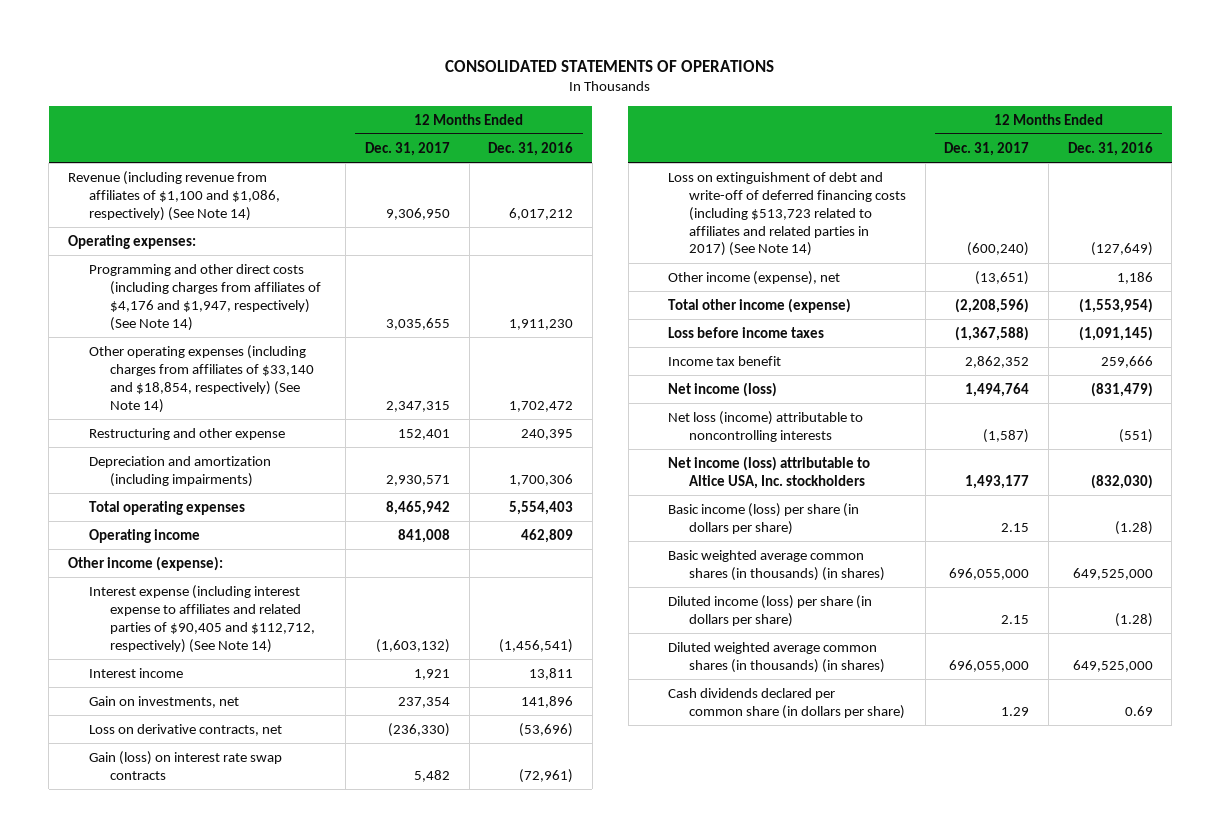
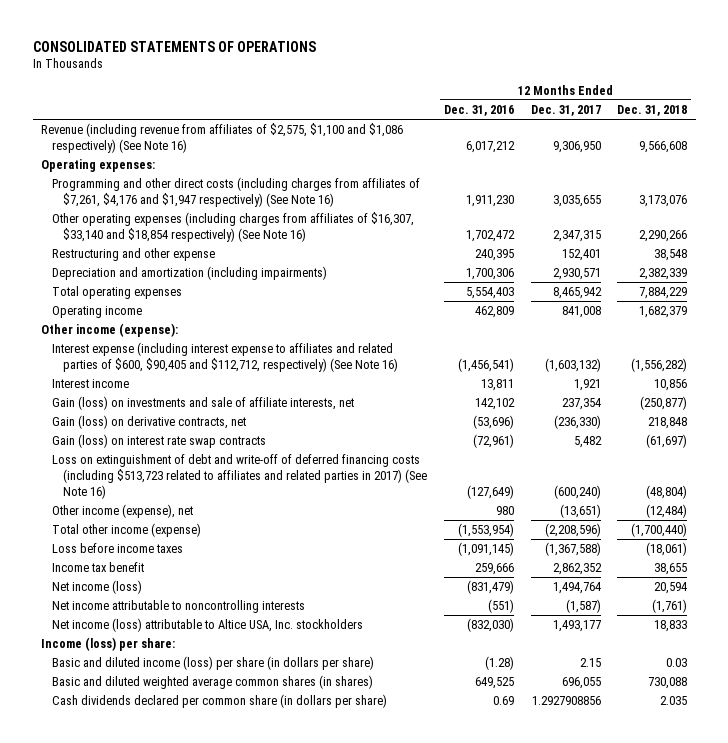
- | 12 Months Ended Dec. 31, 2017 | 12 Months Ended Dec. 31, 2016
+ | 12 Months Ended Dec. 31, 2016 | 12 Months Ended Dec. 31, 2017 | 12 Months Ended Dec. 31, 2018
- Revenue (including revenue from affiliates of $1,100 and $1,086, respectively) (See Note 14) | 9,306,950 | 6,017,212
+ Revenue (including revenue from affiliates of $2,575, $1,100 and $1,086 respectively) (See Note 16) | 6,017,212 | 9,306,950 | 9,566,608
- Programming and other direct costs (including charges from affiliates of $4,176 and $1,947, respectively) (See Note 14) | 3,035,655 | 1,911,230
- Other operating expenses (including charges from affiliates of $33,140 and $18,854, respectively) (See Note 14) | 2,347,315 | 1,702,472
+ Programming and other direct costs (including charges from affiliates of $7,261, $4,176 and $1,947 respectively) (See Note 16) | 1,911,230 | 3,035,655 | 3,173,076
+ Other operating expenses (including charges from affiliates of $16,307, $33,140 and $18,854 respectively) (See Note 16) | 1,702,472 | 2,347,315 | 2,290,266
- Interest expense (including interest expense to affiliates and related parties of $90,405 and $112,712, respectively) (See Note 14) | (1,603,132) | (1,456,541)
+ Interest expense (including interest expense to affiliates and related parties of $600, $90,405 and $112,712, respectively) (See Note 16) | (1,456,541) | (1,603,132) | (1,556,282)
- Gain on investments, net | 237,354 | 141,896
- Loss on derivative contracts, net | (236,330) | (53,696)
+ Gain (loss) on investments and sale of affiliate interests, net | 142,102 | 237,354 | (250,877)
+ Gain (loss) on derivative contracts, net | (53,696) | (236,330) | 218,848
- Loss on extinguishment of debt and write-off of deferred financing costs (including $513,723 related to affiliates and related parties in 2017) (See Note 14) | (600,240) | (127,649)
- Other income (expense), net | (13,651) | 1,186
+ Loss on extinguishment of debt and write-off of deferred financing costs (including $513,723 related to affiliates and related parties in 2017) (See Note 16) | (127,649) | (600,240) | (48,804)
+ Other income (expense), net | 980 | (13,651) | (12,484)
- Net loss (income) attributable to noncontrolling interests | (1,587) | (551)
+ Net income attributable to noncontrolling interests | (551) | (1,587) | (1,761)
- Basic income (loss) per share (in dollars per share) | 2.15 | (1.28)
- Basic weighted average common shares (in thousands) (in shares) | 696,055,000 | 649,525,000
- Diluted income (loss) per share (in dollars per share) | 2.15 | (1.28)
- Diluted weighted average common shares (in thousands) (in shares) | 696,055,000 | 649,525,000
- Cash dividends declared per common share (in dollars per share) | 1.29 | 0.69
+ Income (loss) per share:
+ Basic and diluted income (loss) per share (in dollars per share) | (1.28) | 2.15 | 0.03
+ Basic and diluted weighted average common shares (in shares) | 649,525 | 696,055 | 730,088
+ Cash dividends declared per common share (in dollars per share) | 0.69 | 1.2927908856 | 2.035

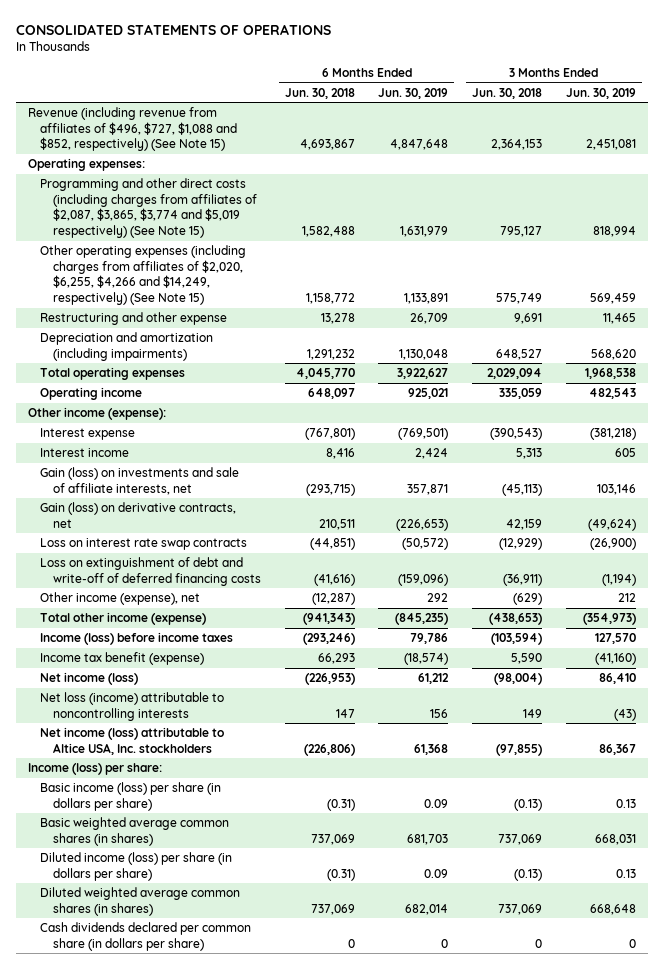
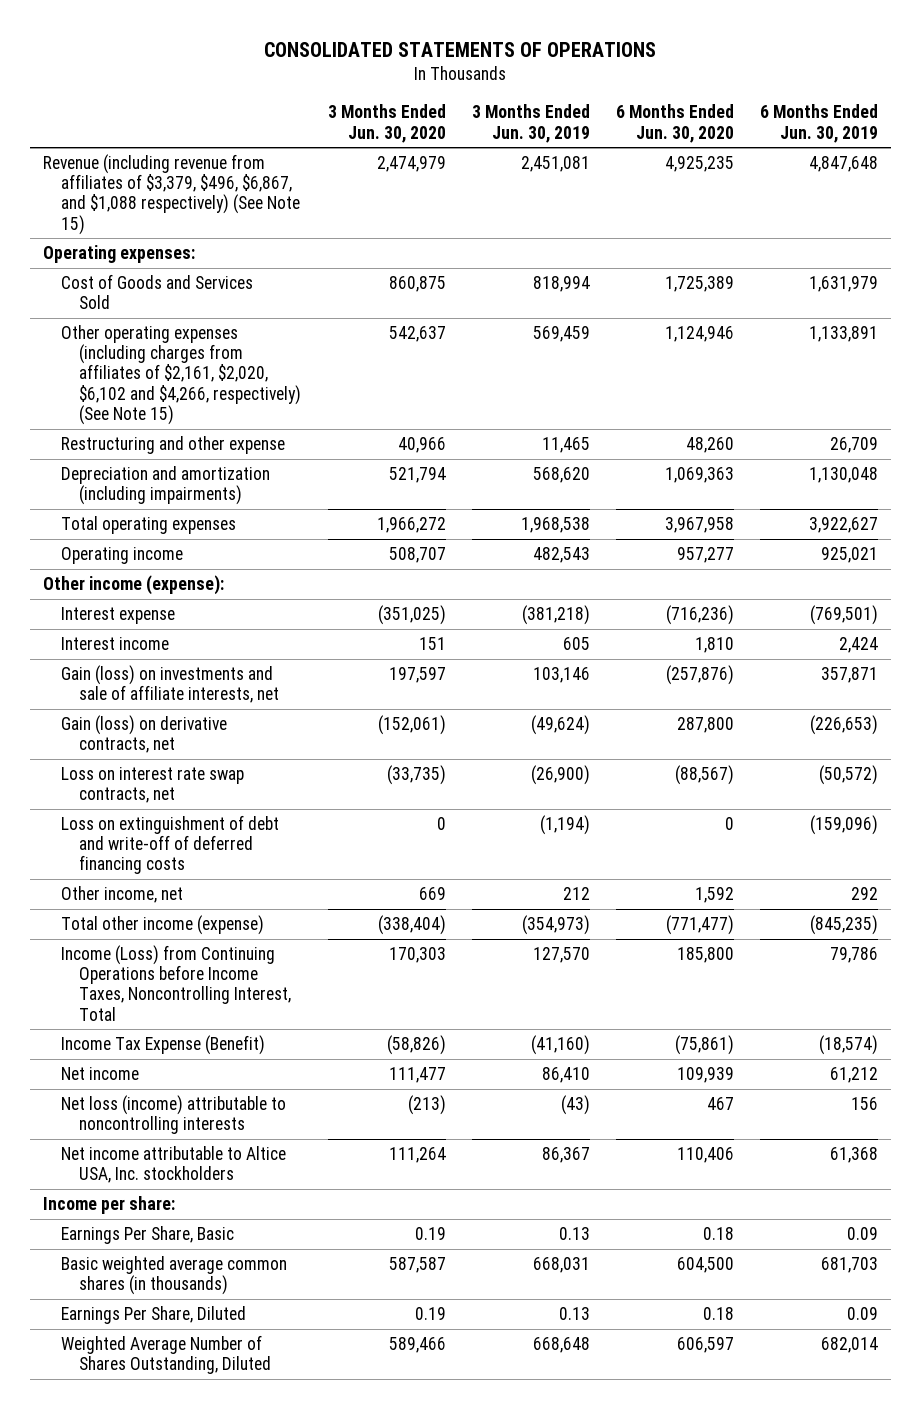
- | 6 Months Ended Jun. 30, 2018 | 6 Months Ended Jun. 30, 2019 | 3 Months Ended Jun. 30, 2018 | 3 Months Ended Jun. 30, 2019
+ | 3 Months Ended Jun. 30, 2020 | 3 Months Ended Jun. 30, 2019 | 6 Months Ended Jun. 30, 2020 | 6 Months Ended Jun. 30, 2019
- Revenue (including revenue from affiliates of $496, $727, $1,088 and $852, respectively) (See Note 15) | 4,693,867 | 4,847,648 | 2,364,153 | 2,451,081
+ Revenue (including revenue from affiliates of $3,379, $496, $6,867, and $1,088 respectively) (See Note 15) | 2,474,979 | 2,451,081 | 4,925,235 | 4,847,648
- Programming and other direct costs (including charges from affiliates of $2,087, $3,865, $3,774 and $5,019 respectively) (See Note 15) | 1,582,488 | 1,631,979 | 795,127 | 818,994
- Other operating expenses (including charges from affiliates of $2,020, $6,255, $4,266 and $14,249, respectively) (See Note 15) | 1,158,772 | 1,133,891 | 575,749 | 569,459
+ Cost of Goods and Services Sold | 860,875 | 818,994 | 1,725,389 | 1,631,979
+ Other operating expenses (including charges from affiliates of $2,161, $2,020, $6,102 and $4,266, respectively) (See Note 15) | 542,637 | 569,459 | 1,124,946 | 1,133,891
- Loss on interest rate swap contracts | (44,851) | (50,572) | (12,929) | (26,900)
+ Loss on interest rate swap contracts, net | (33,735) | (26,900) | (88,567) | (50,572)
- Other income (expense), net | (12,287) | 292 | (629) | 212
+ Other income, net | 669 | 212 | 1,592 | 292
- Income (loss) before income taxes | (293,246) | 79,786 | (103,594) | 127,570
- Income tax benefit (expense) | 66,293 | (18,574) | 5,590 | (41,160)
- Net income (loss) | (226,953) | 61,212 | (98,004) | 86,410
+ Income (Loss) from Continuing Operations before Income Taxes, Noncontrolling Interest, Total | 170,303 | 127,570 | 185,800 | 79,786
+ Income Tax Expense (Benefit) | (58,826) | (41,160) | (75,861) | (18,574)
+ Net income | 111,477 | 86,410 | 109,939 | 61,212
- Net income (loss) attributable to Altice USA, Inc. stockholders | (226,806) | 61,368 | (97,855) | 86,367
- Income (loss) per share:
- Basic income (loss) per share (in dollars per share) | (0.31) | 0.09 | (0.13) | 0.13
- Basic weighted average common shares (in shares) | 737,069 | 681,703 | 737,069 | 668,031
- Diluted income (loss) per share (in dollars per share) | (0.31) | 0.09 | (0.13) | 0.13
- Diluted weighted average common shares (in shares) | 737,069 | 682,014 | 737,069 | 668,648
- Cash dividends declared per common share (in dollars per share) | 0 | 0 | 0 | 0
+ Net income attributable to Altice USA, Inc. stockholders | 111,264 | 86,367 | 110,406 | 61,368
+ Income per share:
+ Earnings Per Share, Basic | 0.19 | 0.13 | 0.18 | 0.09
+ Basic weighted average common shares (in thousands) | 587,587 | 668,031 | 604,500 | 681,703
+ Earnings Per Share, Diluted | 0.19 | 0.13 | 0.18 | 0.09
+ Weighted Average Number of Shares Outstanding, Diluted | 589,466 | 668,648 | 606,597 | 682,014

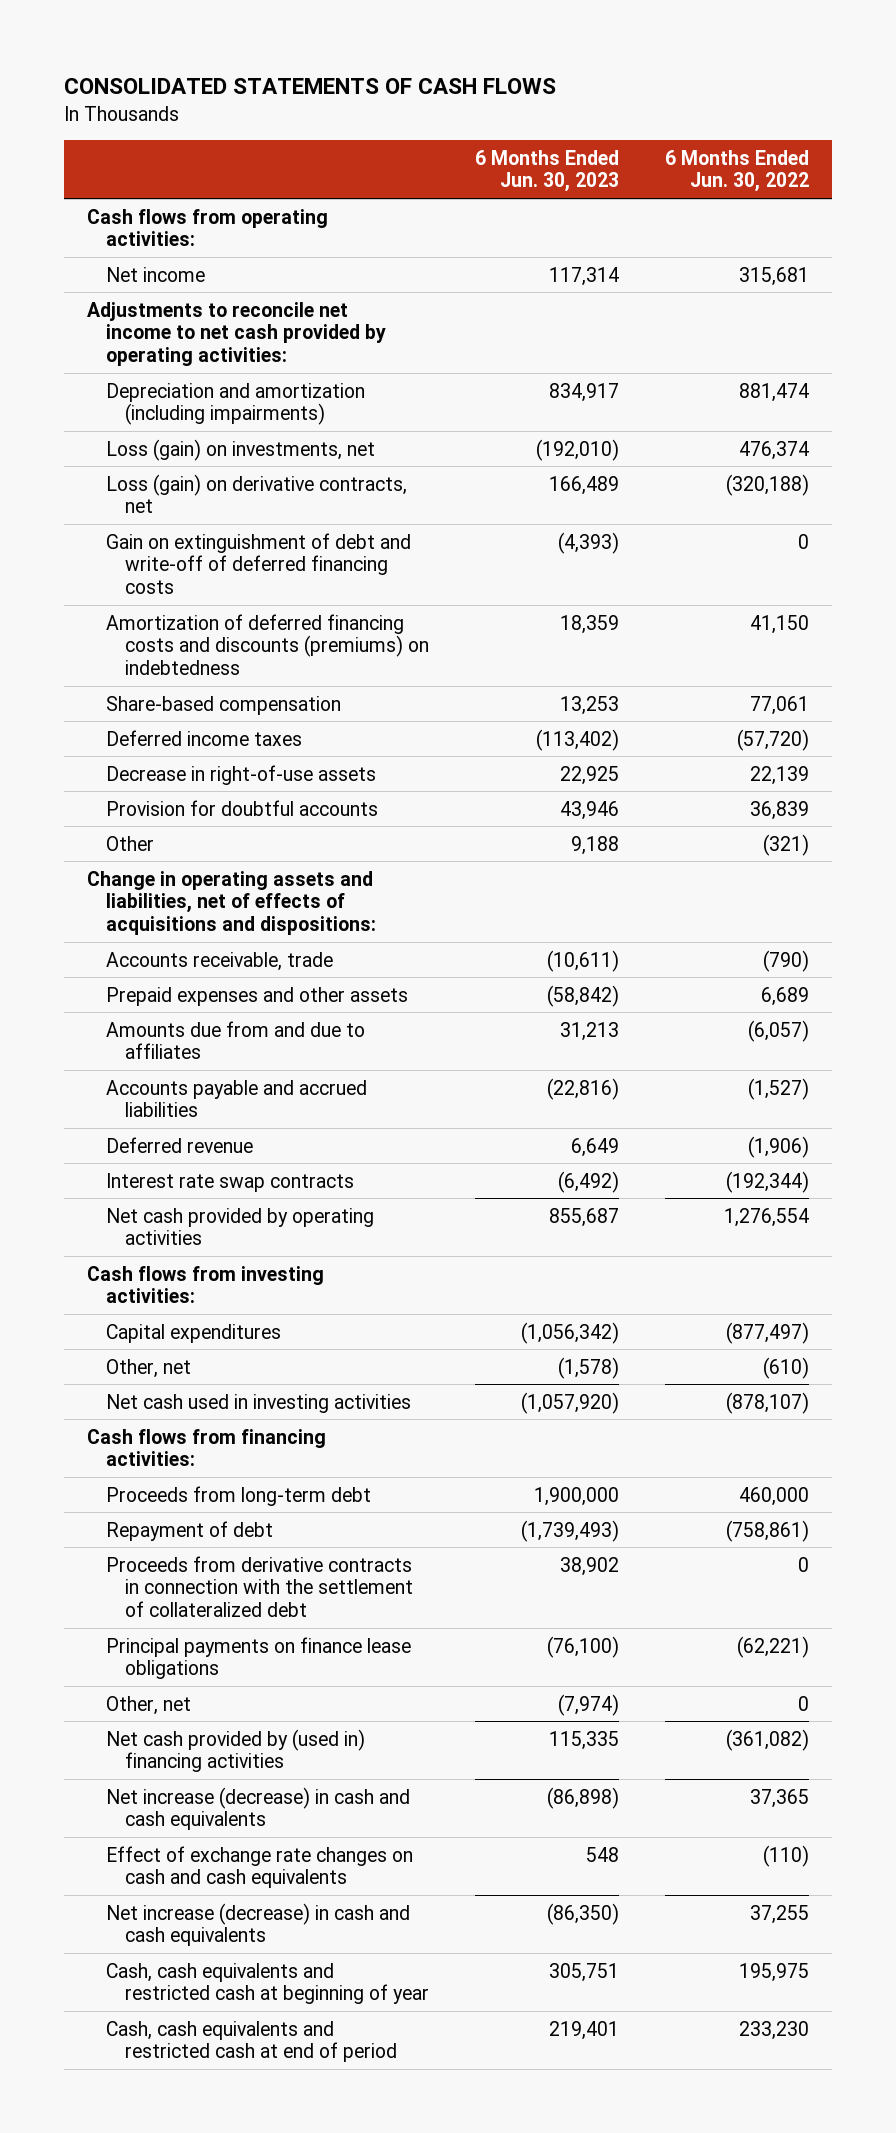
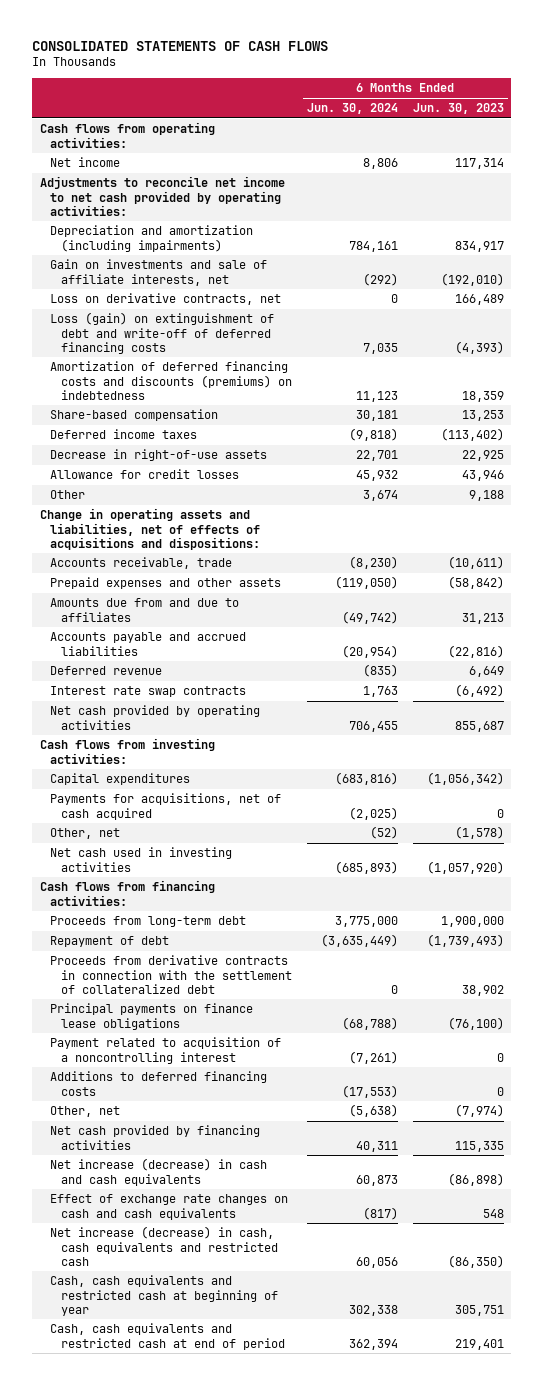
- | 6 Months Ended Jun. 30, 2023 | 6 Months Ended Jun. 30, 2022
+ | 6 Months Ended Jun. 30, 2024 | 6 Months Ended Jun. 30, 2023
- Loss (gain) on investments, net | (192,010) | 476,374
- Loss (gain) on derivative contracts, net | 166,489 | (320,188)
- Gain on extinguishment of debt and write-off of deferred financing costs | (4,393) | 0
+ Gain on investments and sale of affiliate interests, net | (292) | (192,010)
+ Loss on derivative contracts, net | 0 | 166,489
+ Loss (gain) on extinguishment of debt and write-off of deferred financing costs | 7,035 | (4,393)
- Provision for doubtful accounts | 43,946 | 36,839
+ Allowance for credit losses | 45,932 | 43,946
+ Payments for acquisitions, net of cash acquired | (2,025) | 0
+ Payment related to acquisition of a noncontrolling interest | (7,261) | 0
+ Additions to deferred financing costs | (17,553) | 0
- Net cash provided by (used in) financing activities | 115,335 | (361,082)
+ Net cash provided by financing activities | 40,311 | 115,335
- Net increase (decrease) in cash and cash equivalents | (86,350) | 37,255
+ Net increase (decrease) in cash, cash equivalents and restricted cash | 60,056 | (86,350)

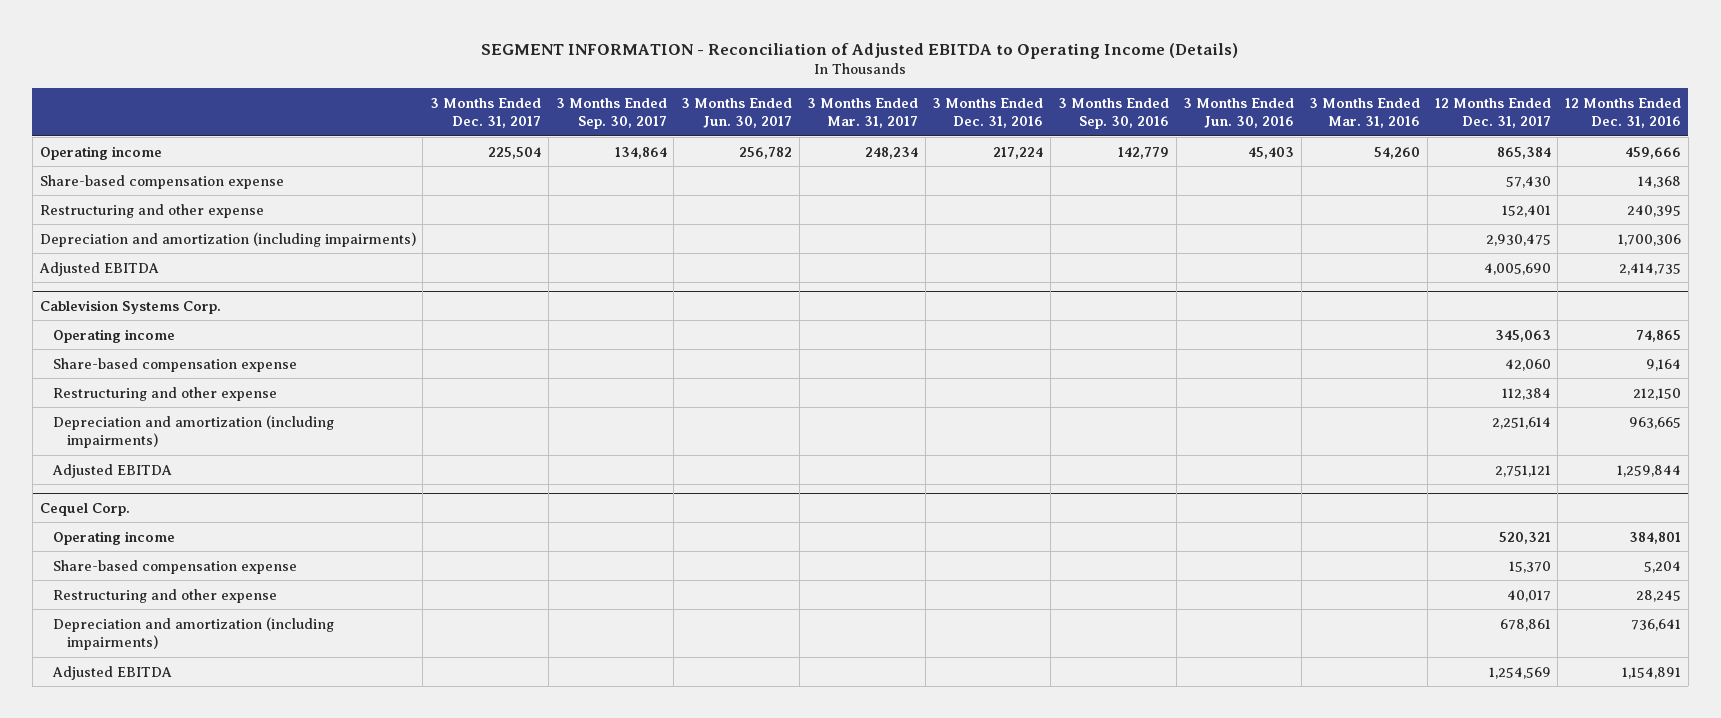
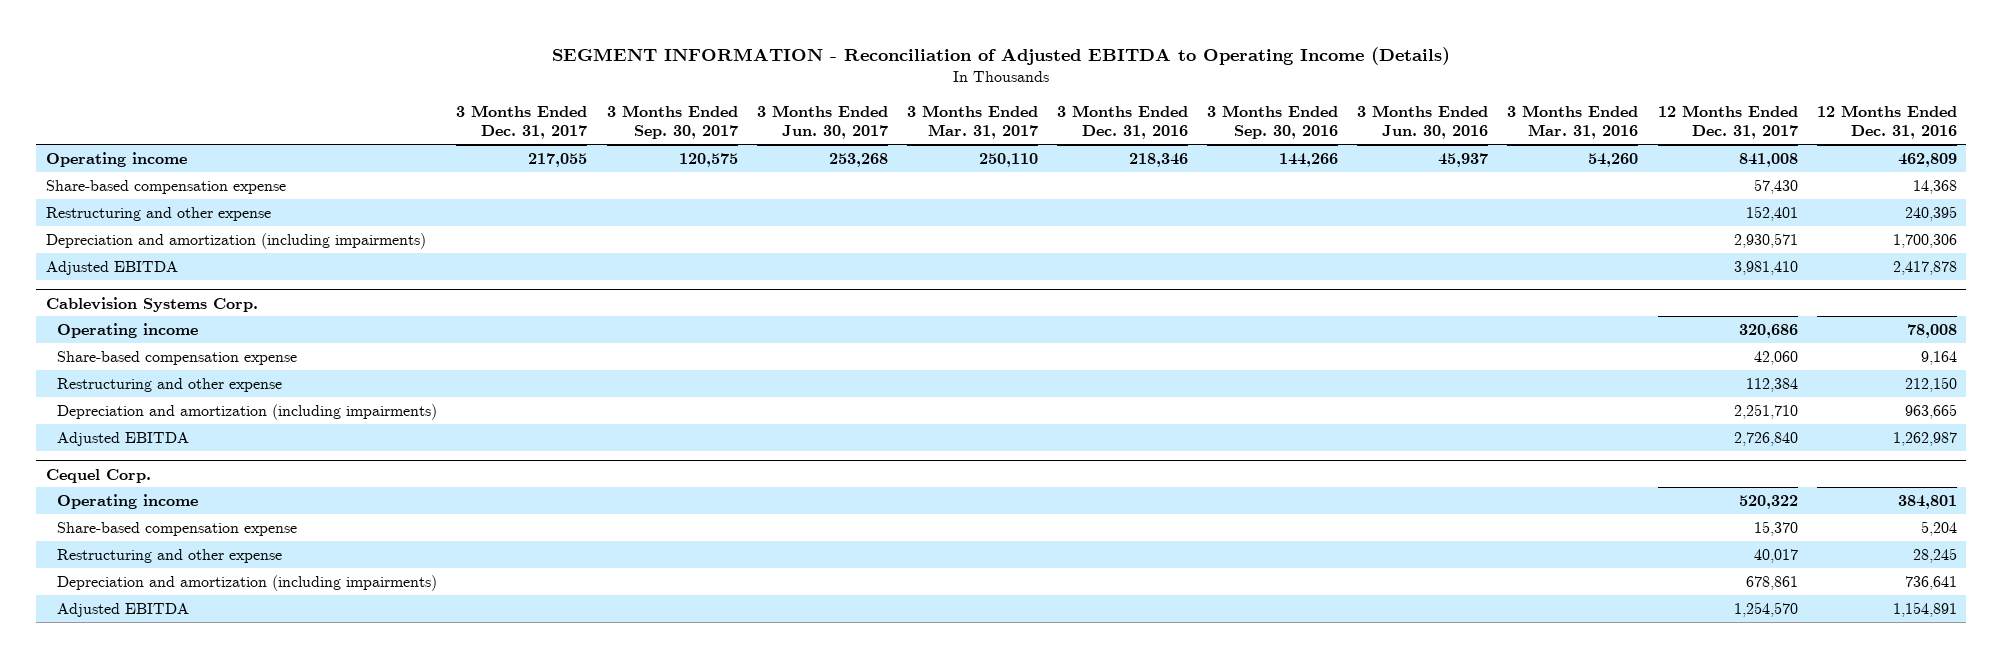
- Operating income | 225,504 | 134,864 | 256,782 | 248,234 | 217,224 | 142,779 | 45,403 | 54,260 | 865,384 | 459,666
+ Operating income | 217,055 | 120,575 | 253,268 | 250,110 | 218,346 | 144,266 | 45,937 | 54,260 | 841,008 | 462,809
- Depreciation and amortization (including impairments) | | | | | | | | | 2,930,475 | 1,700,306
- Adjusted EBITDA | | | | | | | | | 4,005,690 | 2,414,735
+ Depreciation and amortization (including impairments) | | | | | | | | | 2,930,571 | 1,700,306
+ Adjusted EBITDA | | | | | | | | | 3,981,410 | 2,417,878
@ Cablevision Systems Corp.
- Operating income | | | | | | | | | 345,063 | 74,865
+ Operating income | | | | | | | | | 320,686 | 78,008
- Depreciation and amortization (including impairments) | | | | | | | | | 2,251,614 | 963,665
- Adjusted EBITDA | | | | | | | | | 2,751,121 | 1,259,844
+ Depreciation and amortization (including impairments) | | | | | | | | | 2,251,710 | 963,665
+ Adjusted EBITDA | | | | | | | | | 2,726,840 | 1,262,987
@ Cequel Corp.
- Operating income | | | | | | | | | 520,321 | 384,801
+ Operating income | | | | | | | | | 520,322 | 384,801
- Adjusted EBITDA | | | | | | | | | 1,254,569 | 1,154,891
+ Adjusted EBITDA | | | | | | | | | 1,254,570 | 1,154,891

